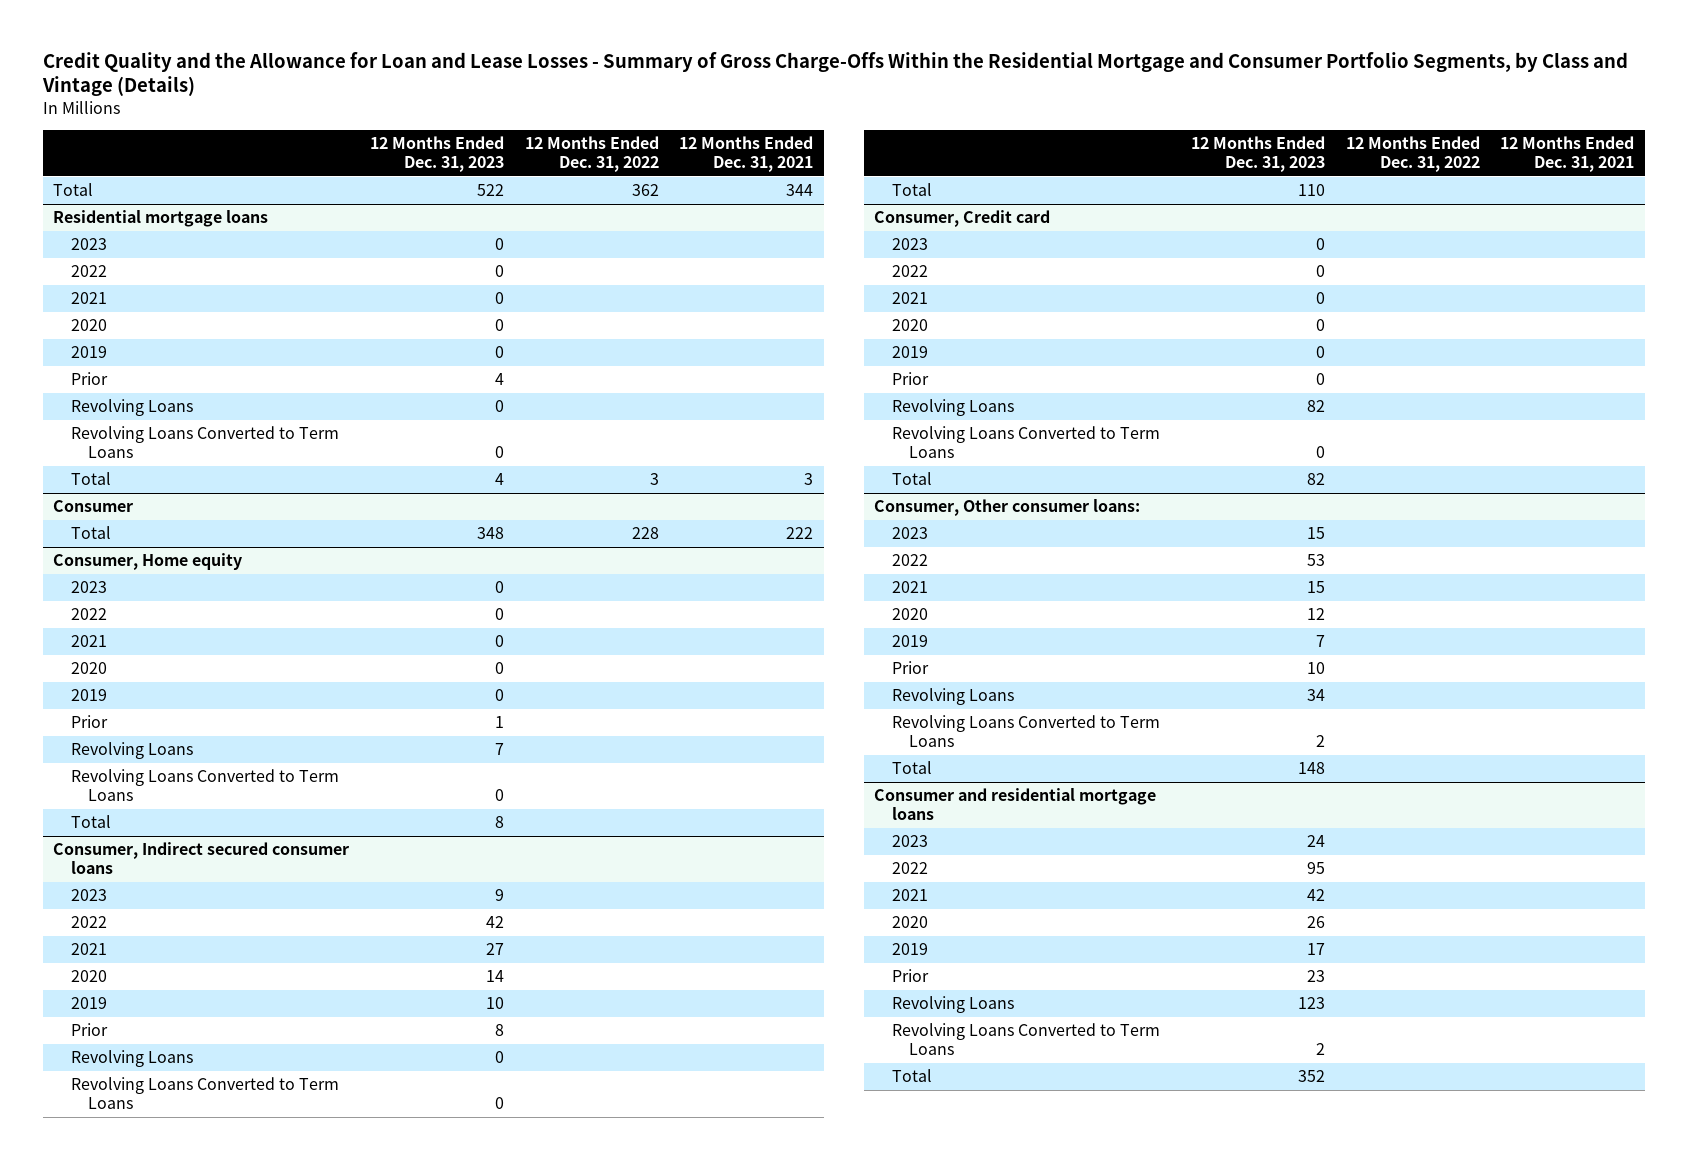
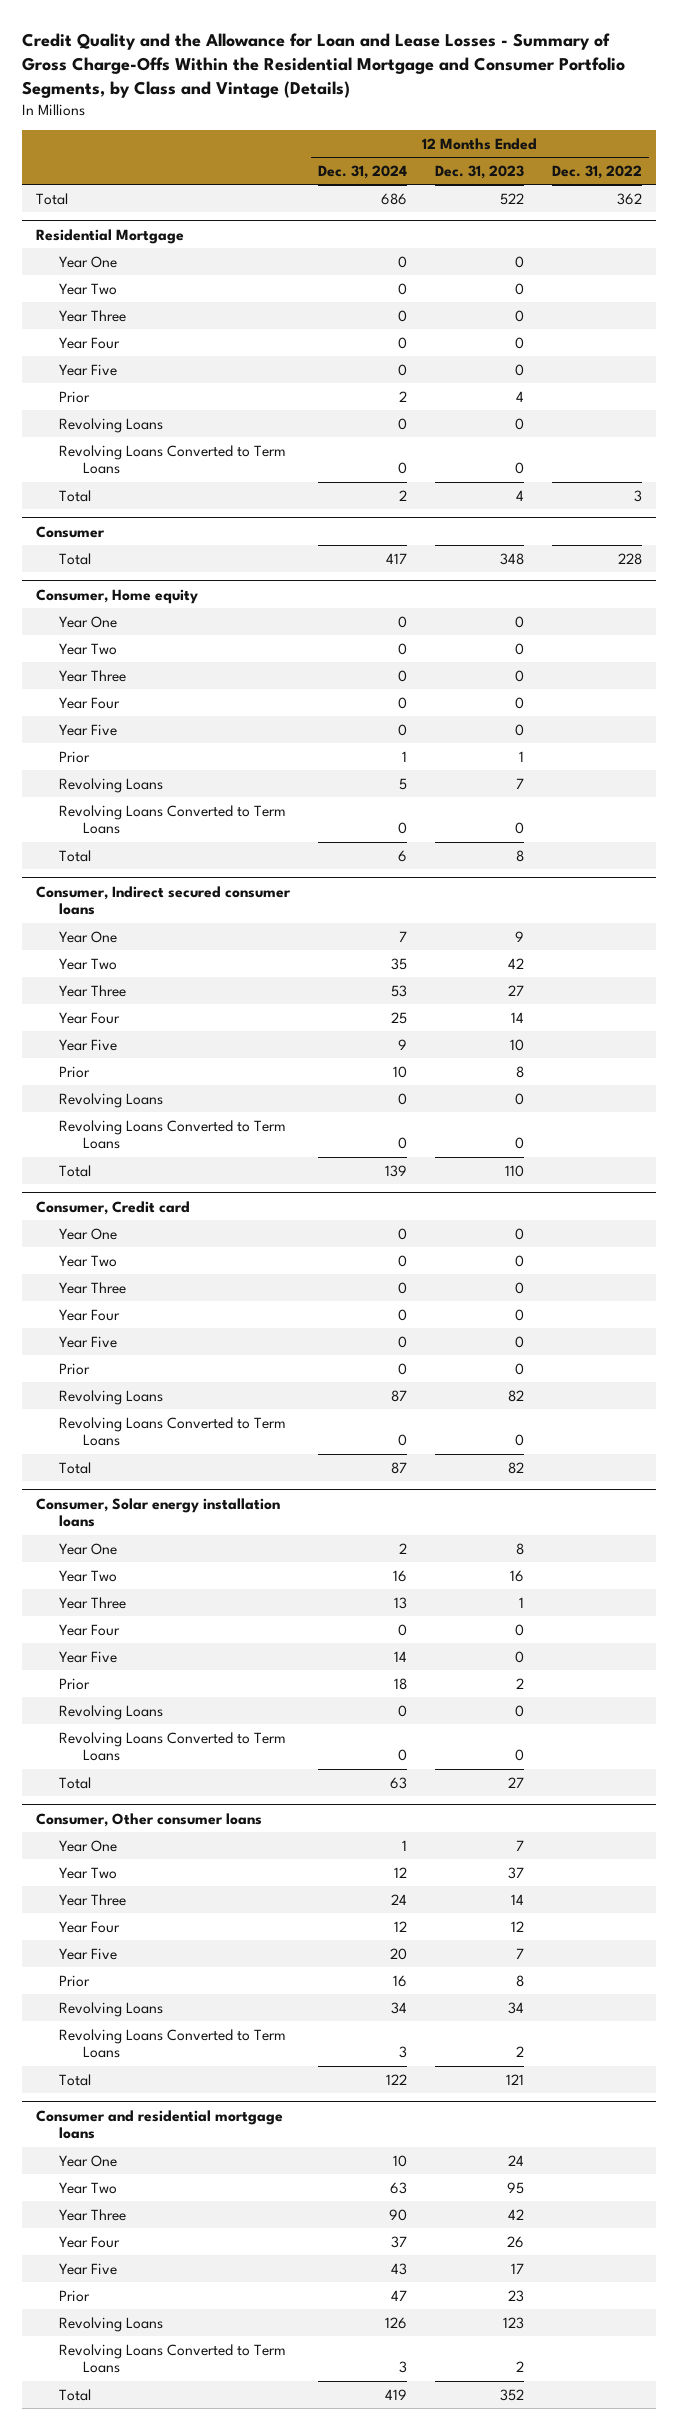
- | 12 Months Ended Dec. 31, 2023 | 12 Months Ended Dec. 31, 2022 | 12 Months Ended Dec. 31, 2021
+ | 12 Months Ended Dec. 31, 2024 | 12 Months Ended Dec. 31, 2023 | 12 Months Ended Dec. 31, 2022
- Residential mortgage loans
- 2023 | 0 | |
- 2022 | 0 | |
- 2021 | 0 | |
- 2020 | 0 | |
- 2019 | 0 | |
+ Residential Mortgage
+ Year One | 0 | 0 |
+ Year Two | 0 | 0 |
+ Year Three | 0 | 0 |
+ Year Four | 0 | 0 |
+ Year Five | 0 | 0 |
@ Consumer, Home equity
- 2023 | 0 | |
- 2022 | 0 | |
- 2021 | 0 | |
- 2020 | 0 | |
- 2019 | 0 | |
+ Year One | 0 | 0 |
+ Year Two | 0 | 0 |
+ Year Three | 0 | 0 |
+ Year Four | 0 | 0 |
+ Year Five | 0 | 0 |
@ Consumer, Indirect secured consumer loans
- 2023 | 9 | |
- 2022 | 42 | |
- 2021 | 27 | |
- 2020 | 14 | |
- 2019 | 10 | |
+ Year One | 7 | 9 |
+ Year Two | 35 | 42 |
+ Year Three | 53 | 27 |
+ Year Four | 25 | 14 |
+ Year Five | 9 | 10 |
@ Consumer, Credit card
- 2023 | 0 | |
- 2022 | 0 | |
- 2021 | 0 | |
- 2020 | 0 | |
- 2019 | 0 | |
+ Year One | 0 | 0 |
+ Year Two | 0 | 0 |
+ Year Three | 0 | 0 |
+ Year Four | 0 | 0 |
+ Year Five | 0 | 0 |
- Consumer, Other consumer loans:
- 2023 | 15 | |
- 2022 | 53 | |
- 2021 | 15 | |
- 2020 | 12 | |
- 2019 | 7 | |
- Prior | 10 | |
+ Consumer, Solar energy installation loans
+ Year One | 2 | 8 |
+ Year Two | 16 | 16 |
+ Year Three | 13 | 1 |
+ Year Four | 0 | 0 |
+ Year Five | 14 | 0 |
+ Prior | 18 | 2 |
+ Revolving Loans | 0 | 0 |
+ Revolving Loans Converted to Term Loans | 0 | 0 |
+ Total | 63 | 27 |
+ Consumer, Other consumer loans
+ Year One | 1 | 7 |
+ Year Two | 12 | 37 |
+ Year Three | 24 | 14 |
+ Year Four | 12 | 12 |
+ Year Five | 20 | 7 |
+ Prior | 16 | 8 |
- Total | 148 | |
+ Total | 122 | 121 |
@ Consumer and residential mortgage loans
- 2023 | 24 | |
- 2022 | 95 | |
- 2021 | 42 | |
- 2020 | 26 | |
- 2019 | 17 | |
+ Year One | 10 | 24 |
+ Year Two | 63 | 95 |
+ Year Three | 90 | 42 |
+ Year Four | 37 | 26 |
+ Year Five | 43 | 17 |

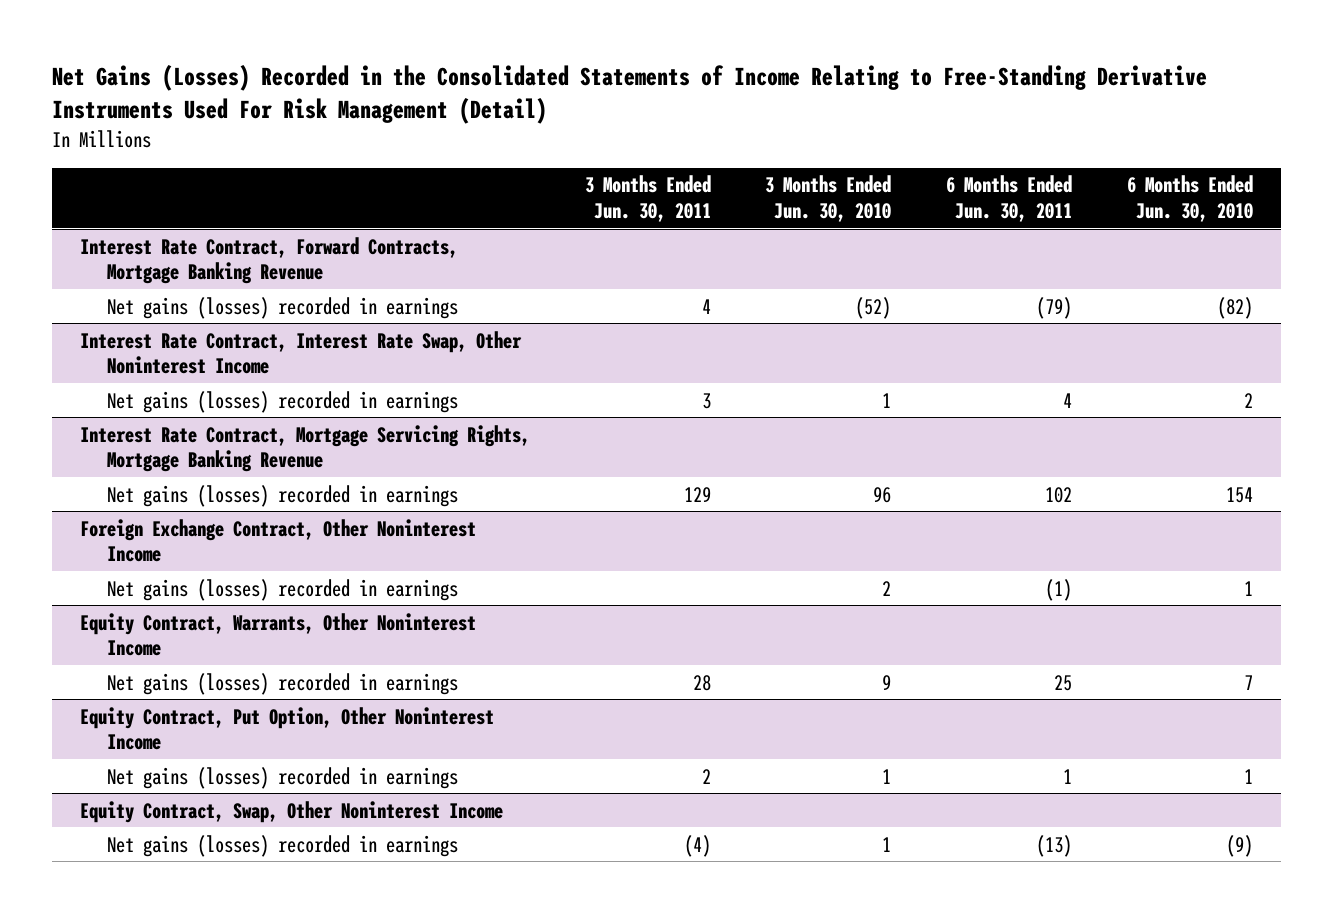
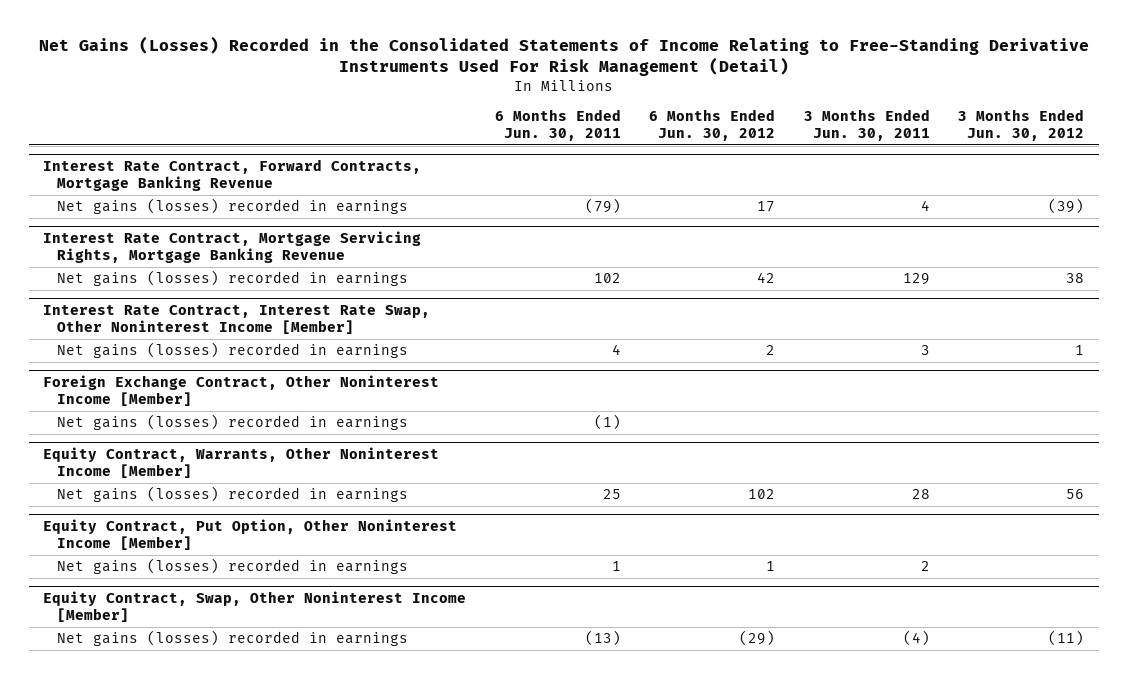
- | 3 Months Ended Jun. 30, 2011 | 3 Months Ended Jun. 30, 2010 | 6 Months Ended Jun. 30, 2011 | 6 Months Ended Jun. 30, 2010
+ | 6 Months Ended Jun. 30, 2011 | 6 Months Ended Jun. 30, 2012 | 3 Months Ended Jun. 30, 2011 | 3 Months Ended Jun. 30, 2012
- Interest Rate Contract, Interest Rate Swap, Other Noninterest Income
- Net gains (losses) recorded in earnings | 3 | 1 | 4 | 2
- Foreign Exchange Contract, Other Noninterest Income
+ Interest Rate Contract, Interest Rate Swap, Other Noninterest Income [Member]
+ Net gains (losses) recorded in earnings | 4 | 2 | 3 | 1
+ Foreign Exchange Contract, Other Noninterest Income [Member]
- Equity Contract, Warrants, Other Noninterest Income
+ Equity Contract, Warrants, Other Noninterest Income [Member]
- Equity Contract, Put Option, Other Noninterest Income
+ Equity Contract, Put Option, Other Noninterest Income [Member]
- Equity Contract, Swap, Other Noninterest Income
+ Equity Contract, Swap, Other Noninterest Income [Member]

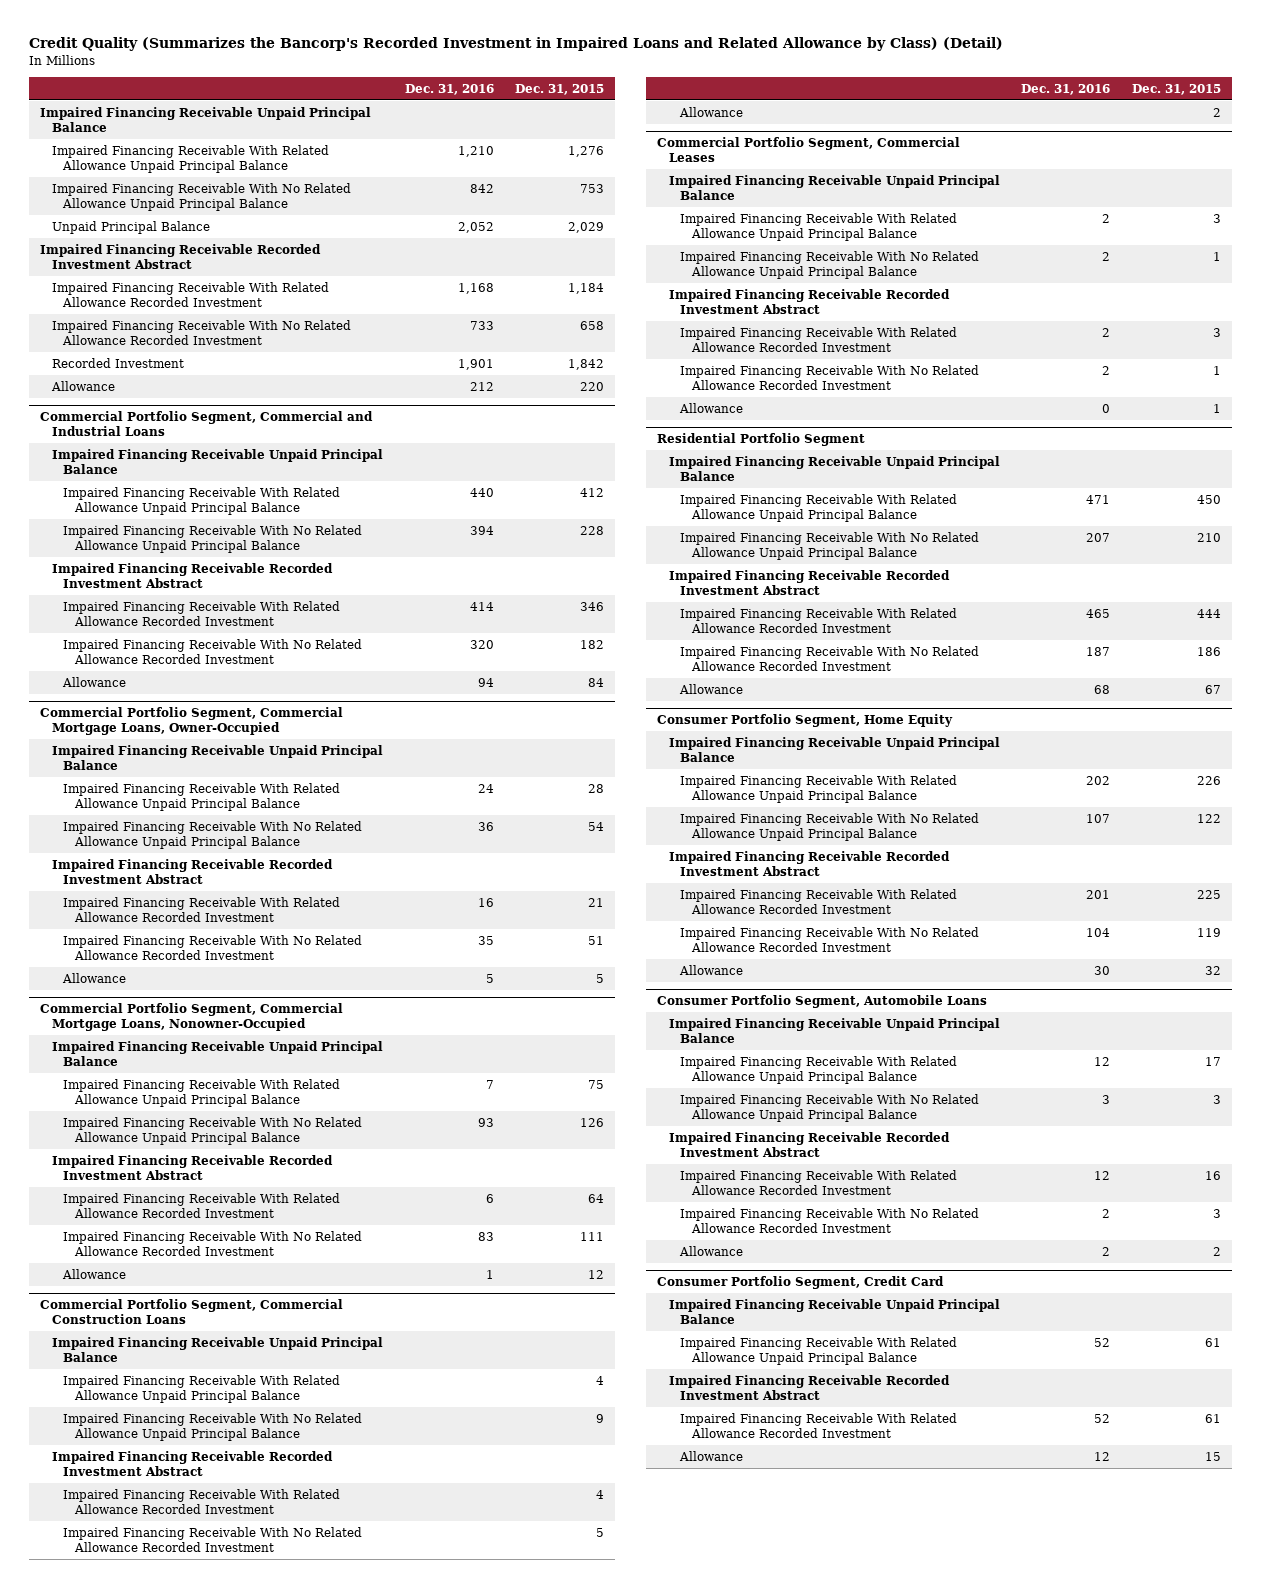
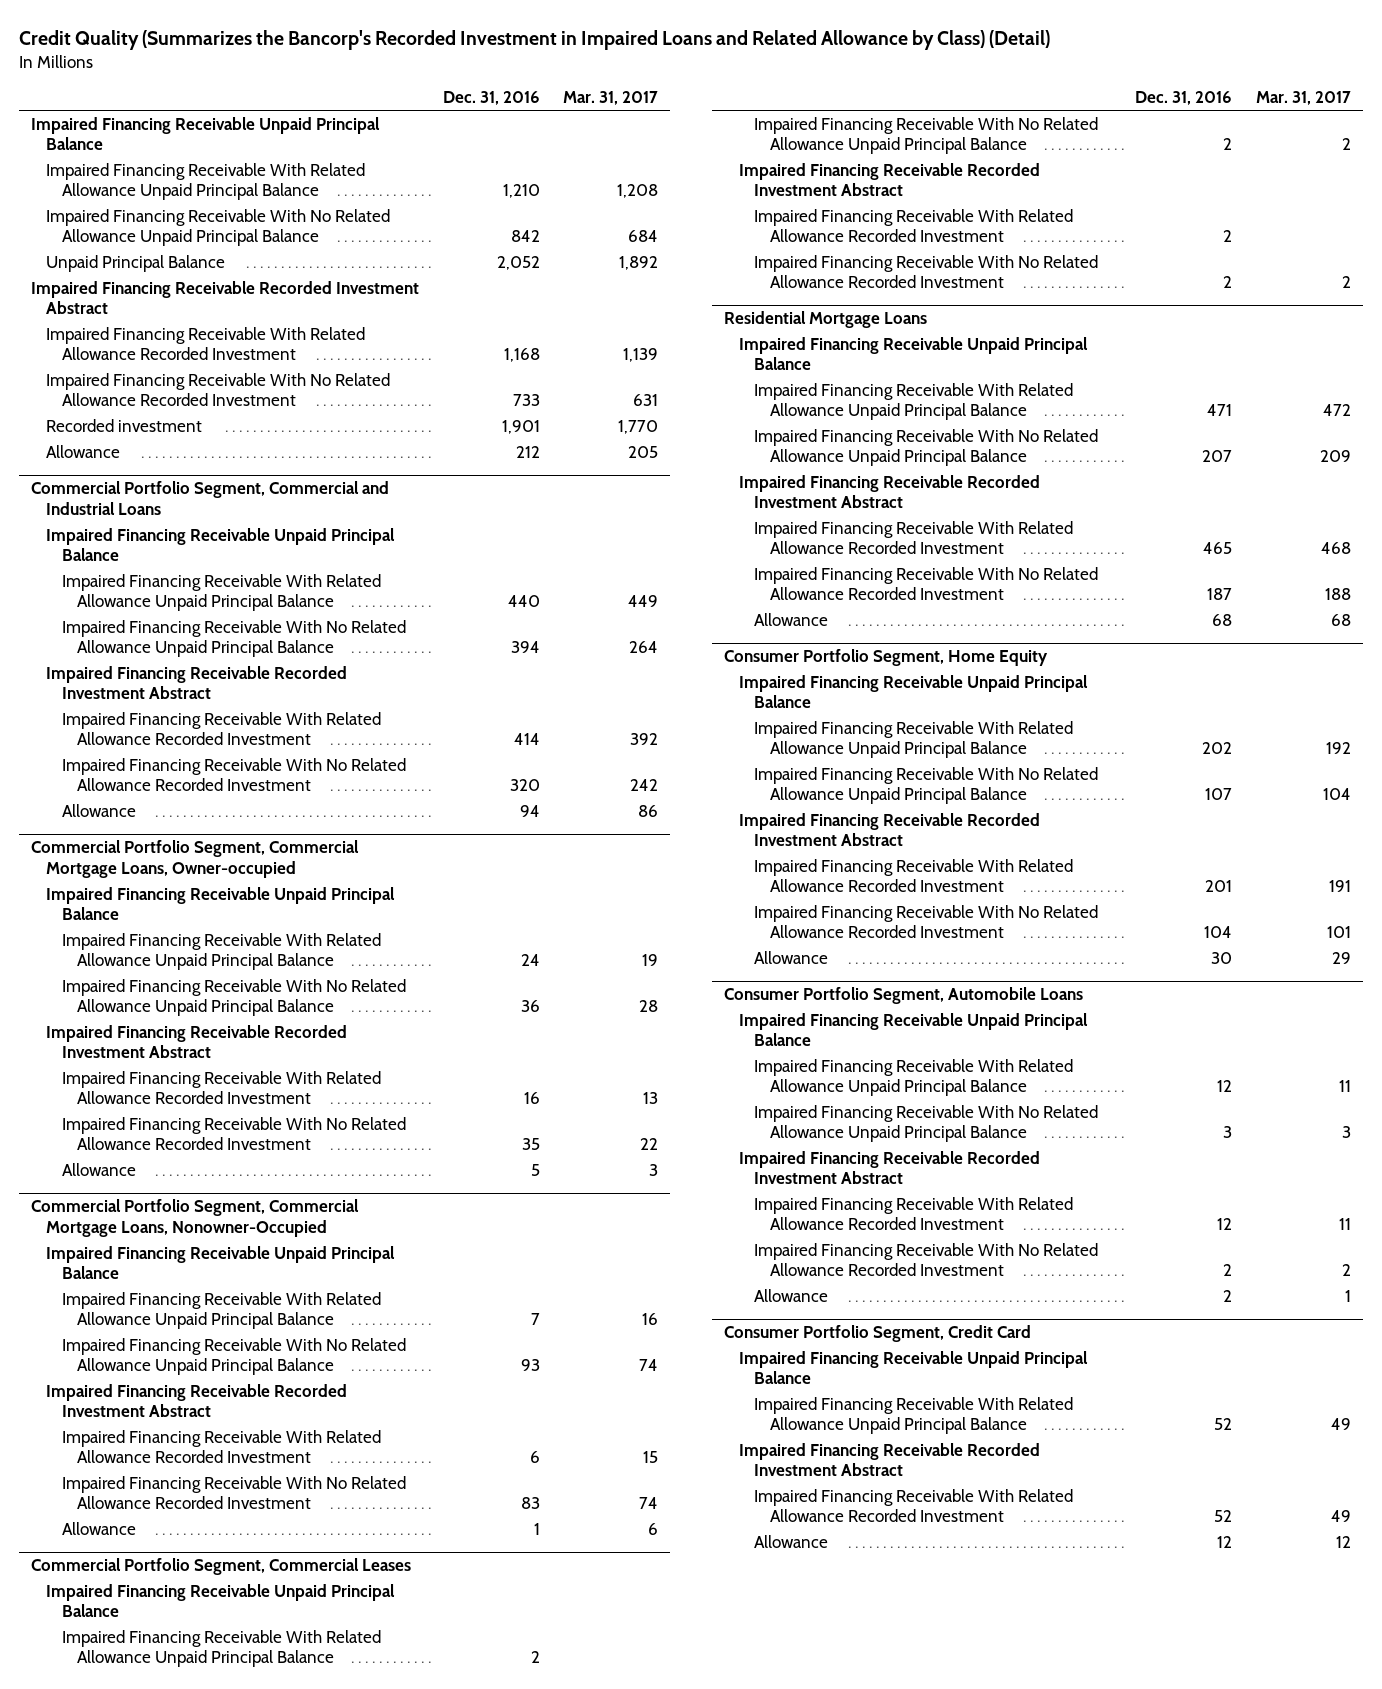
- | Dec. 31, 2016 | Dec. 31, 2015
+ | Dec. 31, 2016 | Mar. 31, 2017
- Recorded Investment | 1,901 | 1,842
+ Recorded investment | 1,901 | 1,770
- Commercial Portfolio Segment, Commercial Mortgage Loans, Owner-Occupied
+ Commercial Portfolio Segment, Commercial Mortgage Loans, Owner-occupied
- Commercial Portfolio Segment, Commercial Construction Loans
- Impaired Financing Receivable Unpaid Principal Balance
- Impaired Financing Receivable With Related Allowance Unpaid Principal Balance | | 4
- Impaired Financing Receivable With No Related Allowance Unpaid Principal Balance | | 9
- Impaired Financing Receivable Recorded Investment Abstract
- Impaired Financing Receivable With Related Allowance Recorded Investment | | 4
- Impaired Financing Receivable With No Related Allowance Recorded Investment | | 5
- Allowance | | 2
@ Commercial Portfolio Segment, Commercial Leases
- Allowance | 0 | 1
- Residential Portfolio Segment
+ Residential Mortgage Loans

